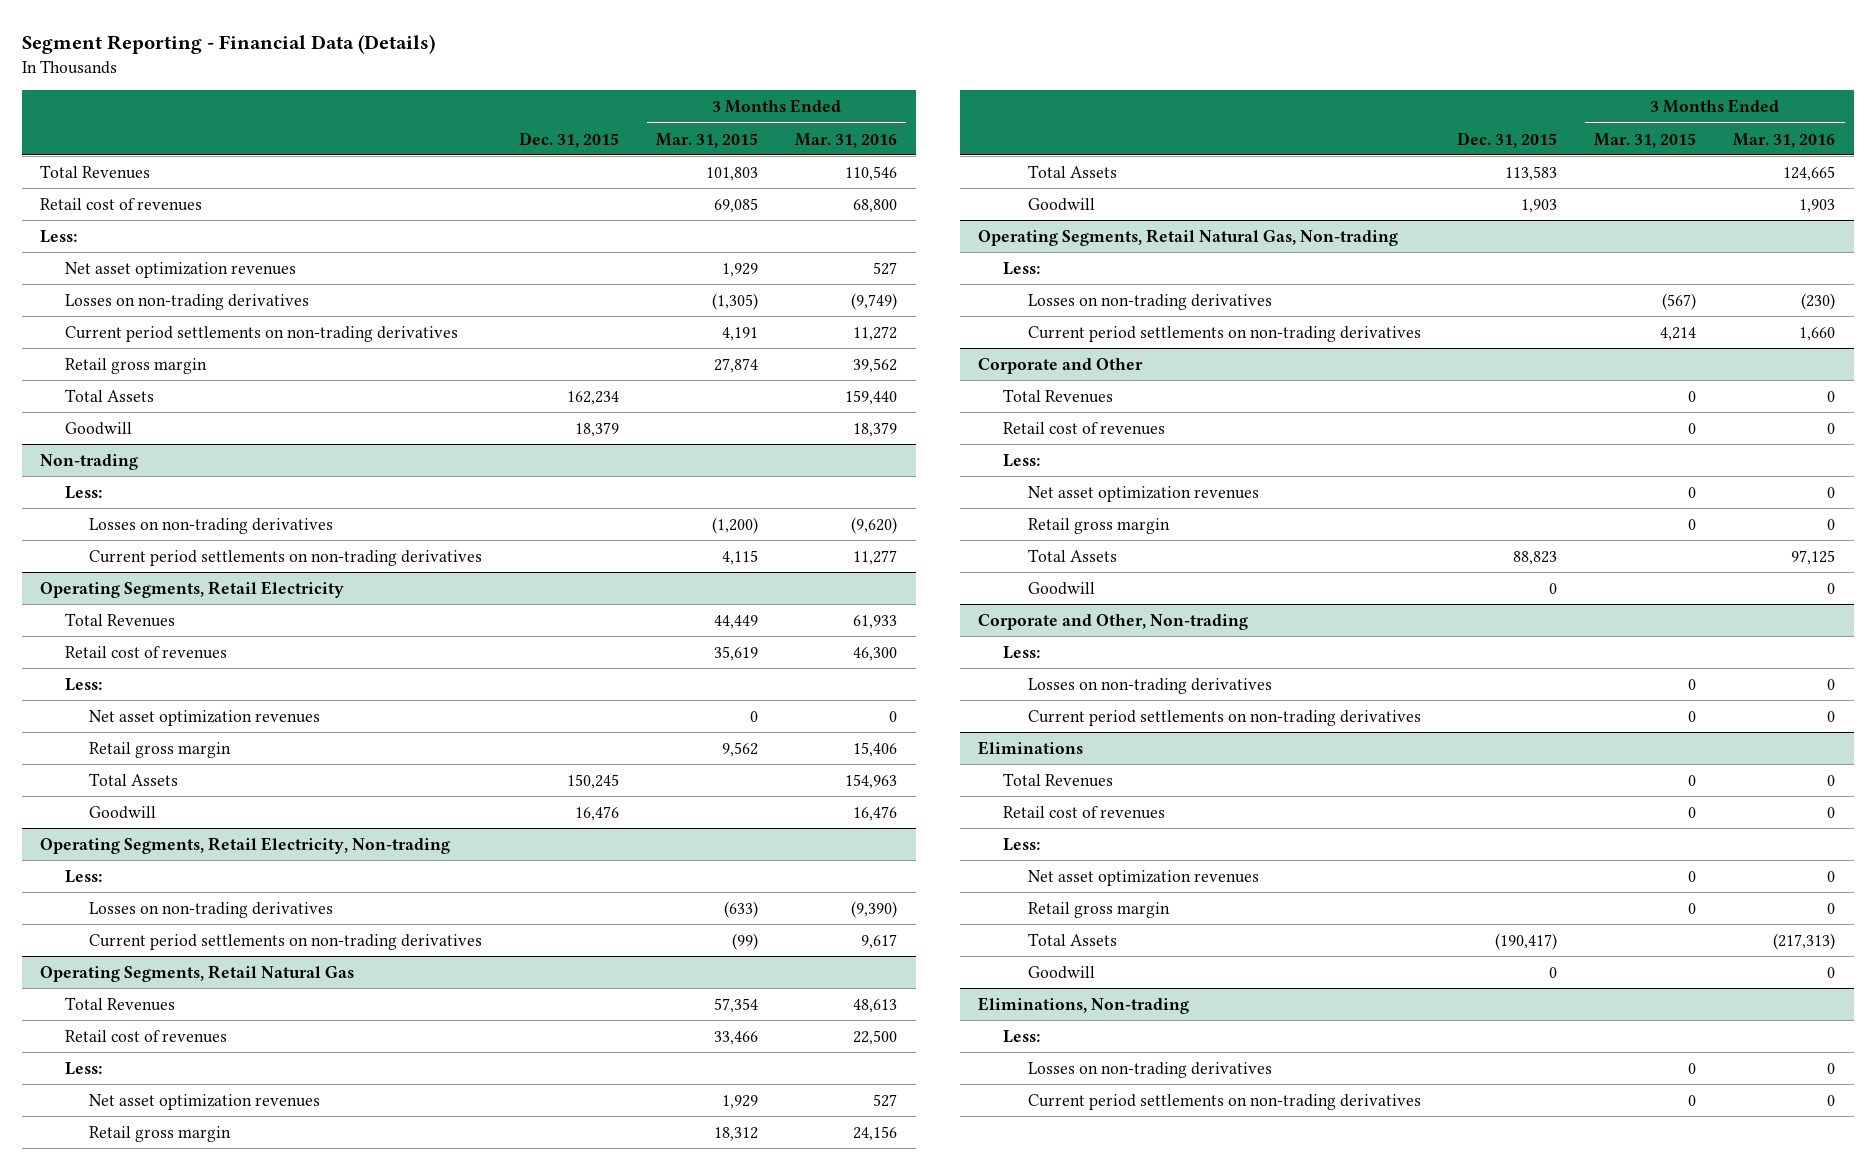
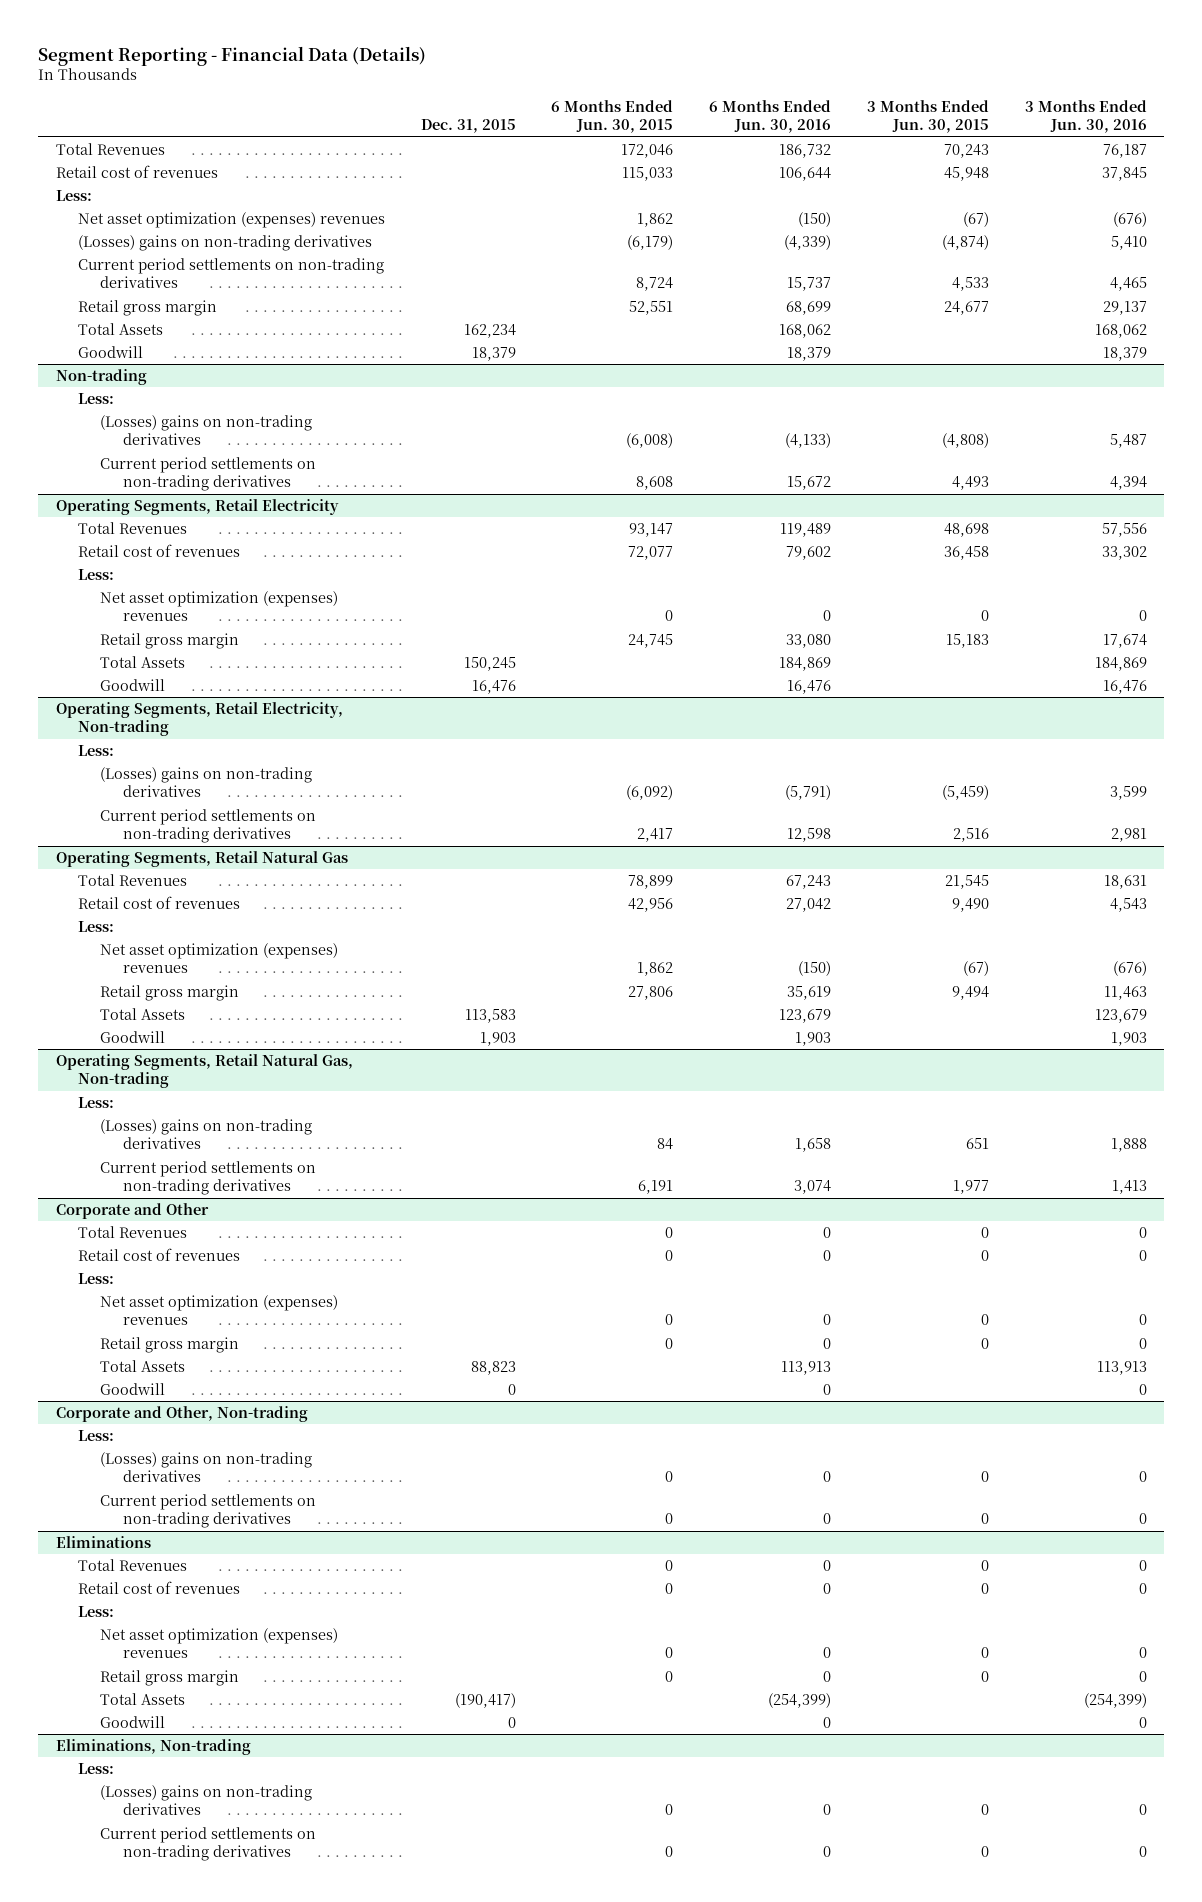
- | Dec. 31, 2015 | 3 Months Ended Mar. 31, 2015 | 3 Months Ended Mar. 31, 2016
+ | Dec. 31, 2015 | 6 Months Ended Jun. 30, 2015 | 6 Months Ended Jun. 30, 2016 | 3 Months Ended Jun. 30, 2015 | 3 Months Ended Jun. 30, 2016
- Net asset optimization revenues | | 1,929 | 527
- Losses on non-trading derivatives | | (1,305) | (9,749)
+ Net asset optimization (expenses) revenues | | 1,862 | (150) | (67) | (676)
+ (Losses) gains on non-trading derivatives | | (6,179) | (4,339) | (4,874) | 5,410
@ Non-trading
- Losses on non-trading derivatives | | (1,200) | (9,620)
+ (Losses) gains on non-trading derivatives | | (6,008) | (4,133) | (4,808) | 5,487
@ Operating Segments, Retail Electricity
- Net asset optimization revenues | | 0 | 0
+ Net asset optimization (expenses) revenues | | 0 | 0 | 0 | 0
@ Operating Segments, Retail Electricity, Non-trading
- Losses on non-trading derivatives | | (633) | (9,390)
+ (Losses) gains on non-trading derivatives | | (6,092) | (5,791) | (5,459) | 3,599
@ Operating Segments, Retail Natural Gas
- Net asset optimization revenues | | 1,929 | 527
+ Net asset optimization (expenses) revenues | | 1,862 | (150) | (67) | (676)
@ Operating Segments, Retail Natural Gas, Non-trading
- Losses on non-trading derivatives | | (567) | (230)
+ (Losses) gains on non-trading derivatives | | 84 | 1,658 | 651 | 1,888
@ Corporate and Other
- Net asset optimization revenues | | 0 | 0
+ Net asset optimization (expenses) revenues | | 0 | 0 | 0 | 0
@ Corporate and Other, Non-trading
- Losses on non-trading derivatives | | 0 | 0
+ (Losses) gains on non-trading derivatives | | 0 | 0 | 0 | 0
@ Eliminations
- Net asset optimization revenues | | 0 | 0
+ Net asset optimization (expenses) revenues | | 0 | 0 | 0 | 0
@ Eliminations, Non-trading
- Losses on non-trading derivatives | | 0 | 0
+ (Losses) gains on non-trading derivatives | | 0 | 0 | 0 | 0

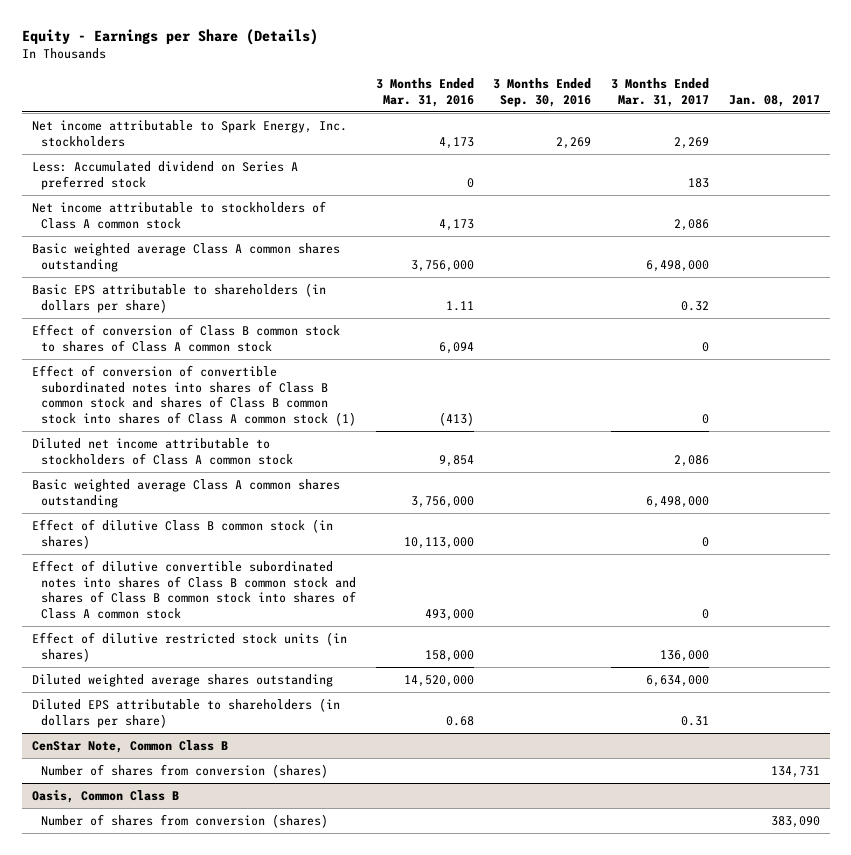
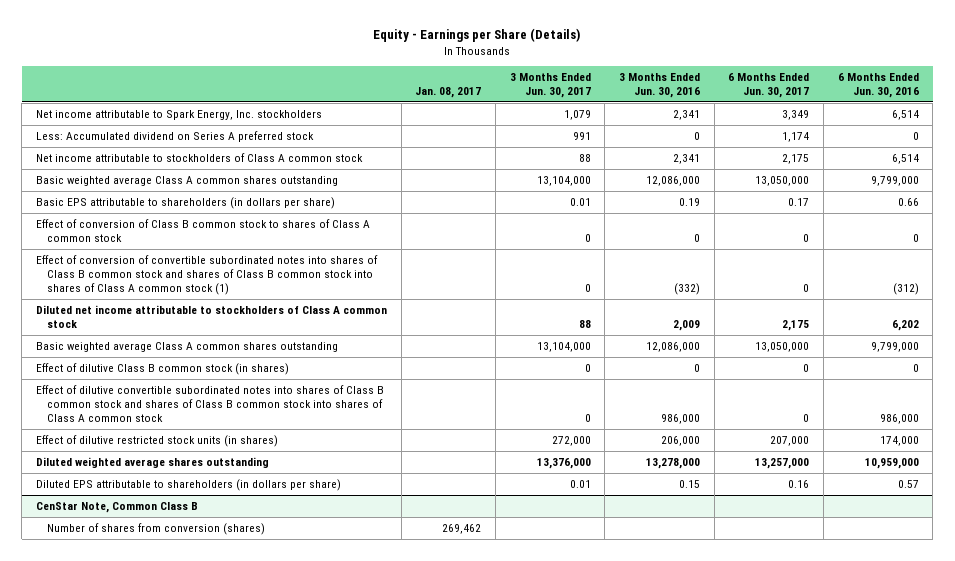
- | 3 Months Ended Mar. 31, 2016 | 3 Months Ended Sep. 30, 2016 | 3 Months Ended Mar. 31, 2017 | Jan. 08, 2017
+ | Jan. 08, 2017 | 3 Months Ended Jun. 30, 2017 | 3 Months Ended Jun. 30, 2016 | 6 Months Ended Jun. 30, 2017 | 6 Months Ended Jun. 30, 2016
@ CenStar Note, Common Class B
- Number of shares from conversion (shares) | | | | 134,731
- Oasis, Common Class B
- Number of shares from conversion (shares) | | | | 383,090
@ CenStar Note, Common Class B
+ Number of shares from conversion (shares) | 269,462 | | | |

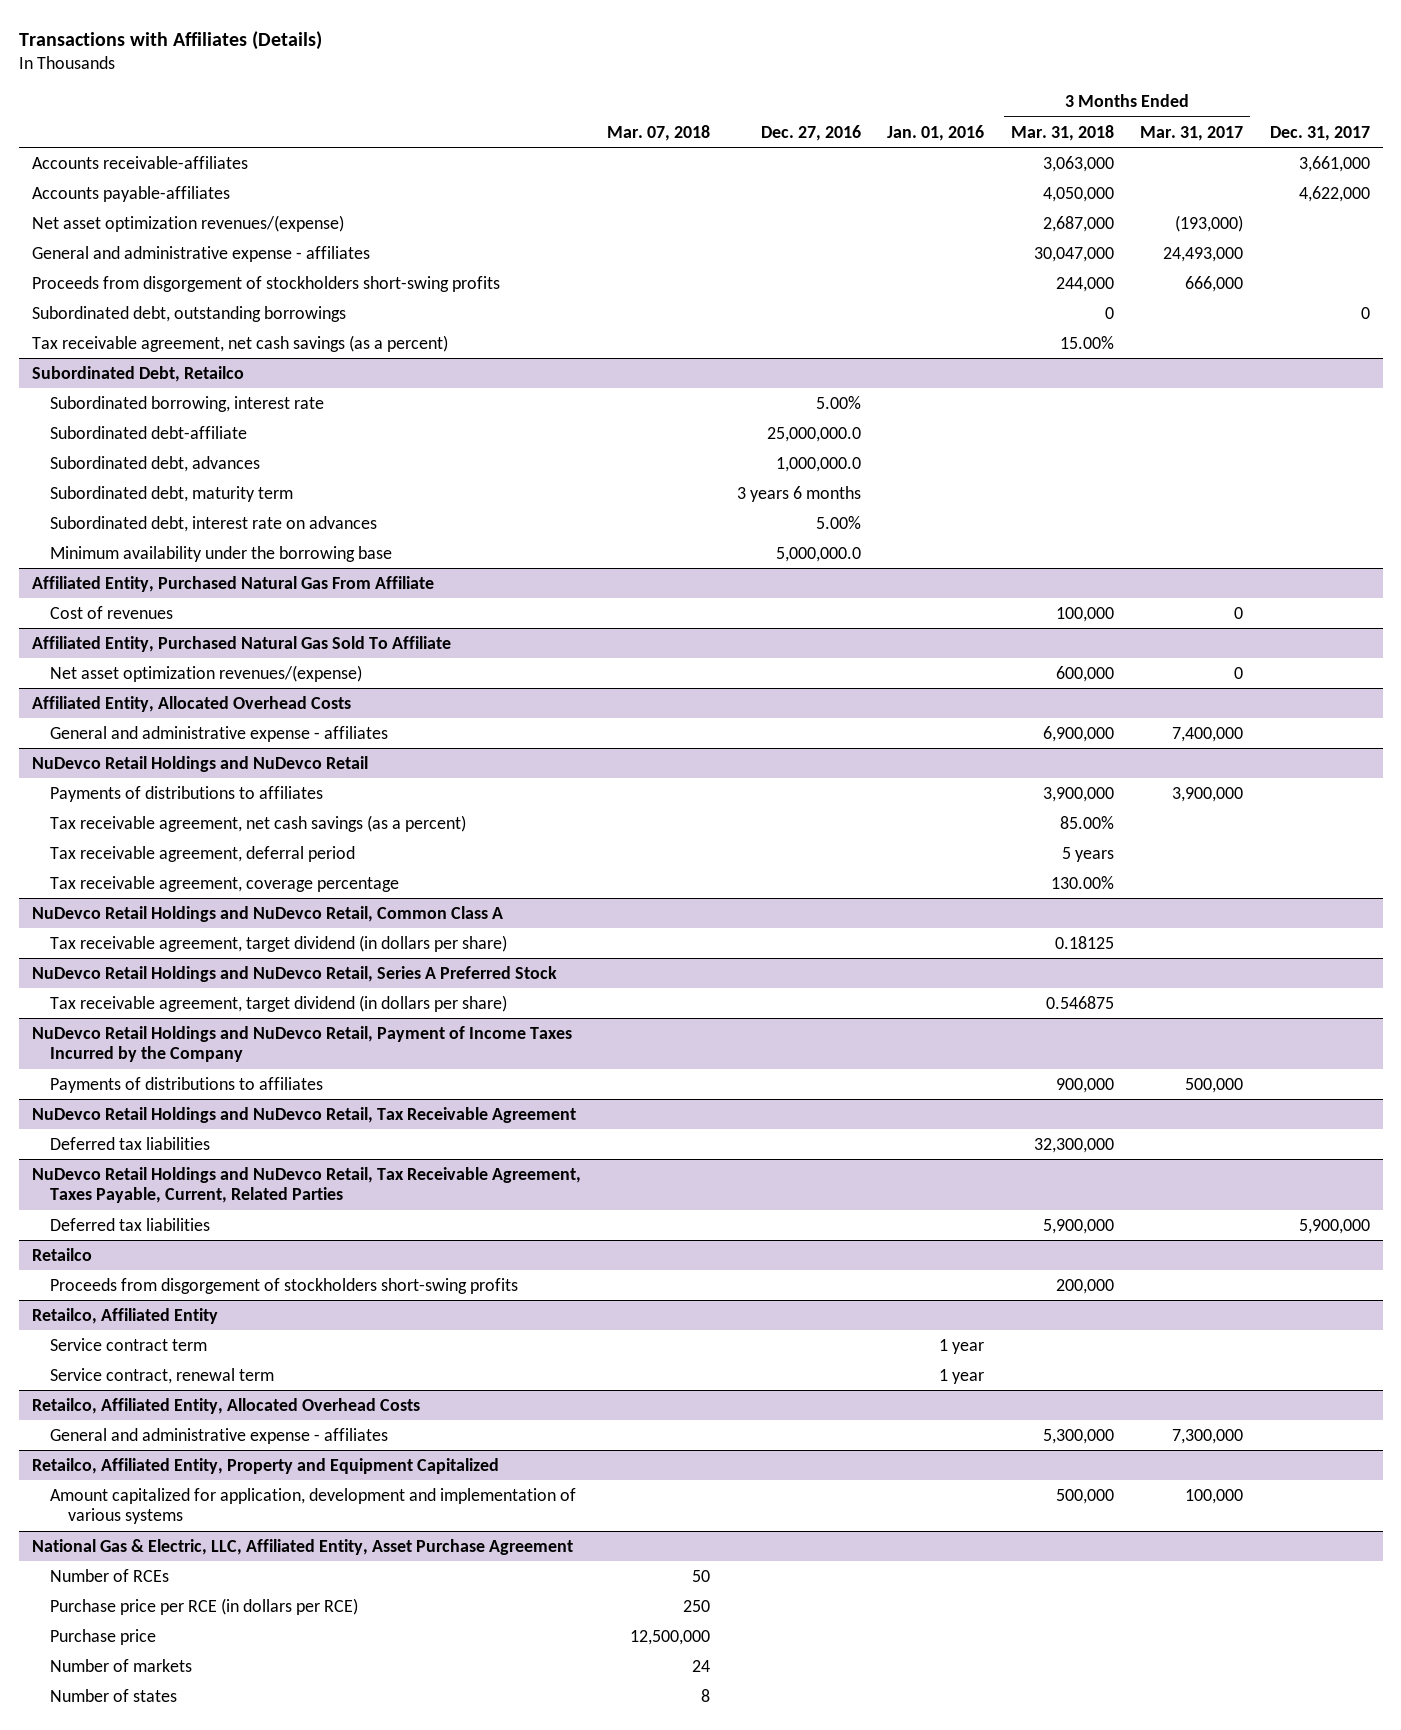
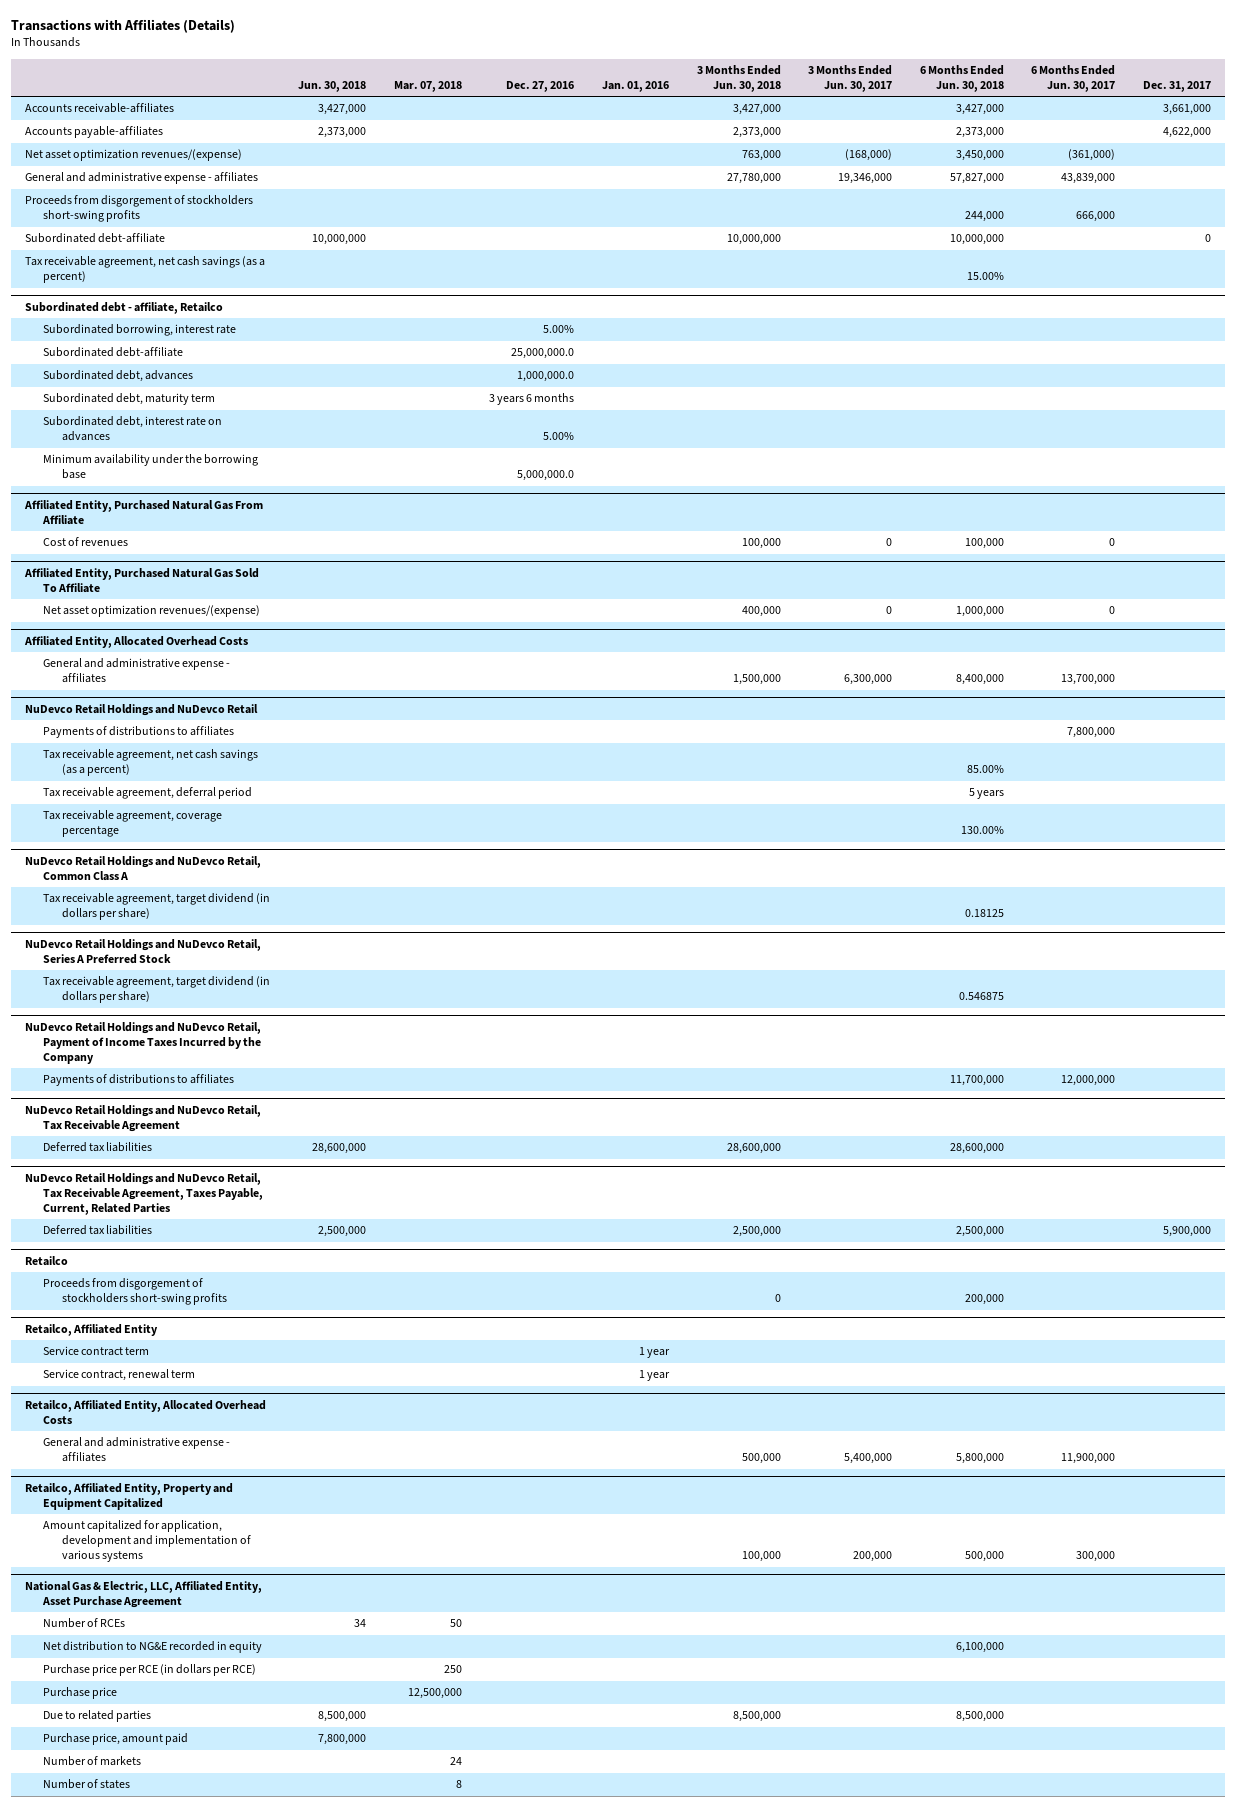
- | Mar. 07, 2018 | Dec. 27, 2016 | Jan. 01, 2016 | 3 Months Ended Mar. 31, 2018 | 3 Months Ended Mar. 31, 2017 | Dec. 31, 2017
+ | Jun. 30, 2018 | Mar. 07, 2018 | Dec. 27, 2016 | Jan. 01, 2016 | 3 Months Ended Jun. 30, 2018 | 3 Months Ended Jun. 30, 2017 | 6 Months Ended Jun. 30, 2018 | 6 Months Ended Jun. 30, 2017 | Dec. 31, 2017
- Subordinated debt, outstanding borrowings | | | | 0 | | 0
+ Subordinated debt-affiliate | 10,000,000 | | | | 10,000,000 | | 10,000,000 | | 0
- Subordinated Debt, Retailco
+ Subordinated debt - affiliate, Retailco
@ National Gas & Electric, LLC, Affiliated Entity, Asset Purchase Agreement
+ Net distribution to NG&E recorded in equity | | | | | | | 6,100,000 | |
+ Due to related parties | 8,500,000 | | | | 8,500,000 | | 8,500,000 | |
+ Purchase price, amount paid | 7,800,000 | | | | | | | |

